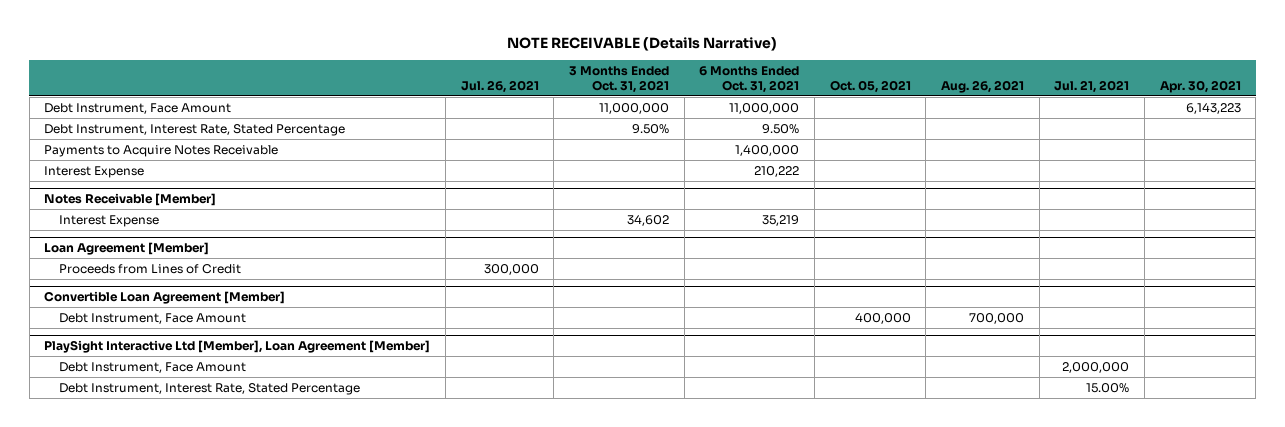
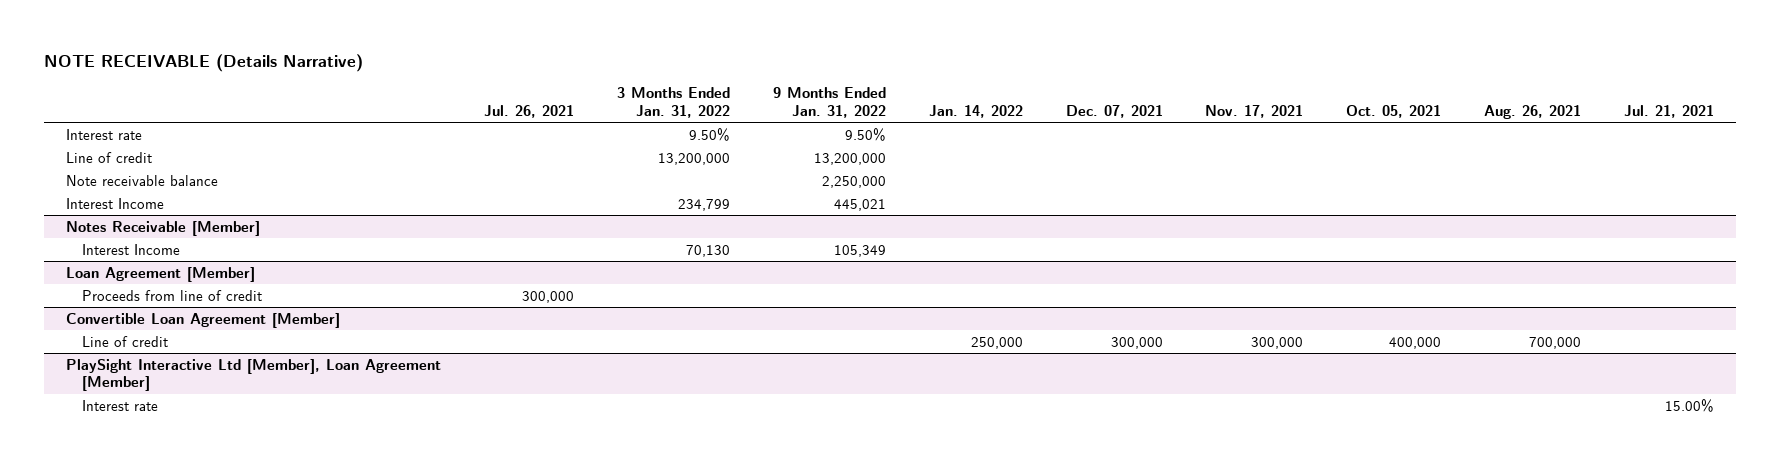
- | Jul. 26, 2021 | 3 Months Ended Oct. 31, 2021 | 6 Months Ended Oct. 31, 2021 | Oct. 05, 2021 | Aug. 26, 2021 | Jul. 21, 2021 | Apr. 30, 2021
+ | Jul. 26, 2021 | 3 Months Ended Jan. 31, 2022 | 9 Months Ended Jan. 31, 2022 | Jan. 14, 2022 | Dec. 07, 2021 | Nov. 17, 2021 | Oct. 05, 2021 | Aug. 26, 2021 | Jul. 21, 2021
- Debt Instrument, Face Amount | | 11,000,000 | 11,000,000 | | | | 6,143,223
- Debt Instrument, Interest Rate, Stated Percentage | | 9.50% | 9.50% | | | |
- Payments to Acquire Notes Receivable | | | 1,400,000 | | | |
- Interest Expense | | | 210,222 | | | |
+ Interest rate | | 9.50% | 9.50% | | | | | |
+ Line of credit | | 13,200,000 | 13,200,000 | | | | | |
+ Note receivable balance | | | 2,250,000 | | | | | |
+ Interest Income | | 234,799 | 445,021 | | | | | |
@ Notes Receivable [Member]
- Interest Expense | | 34,602 | 35,219 | | | |
+ Interest Income | | 70,130 | 105,349 | | | | | |
@ Loan Agreement [Member]
- Proceeds from Lines of Credit | 300,000 | | | | | |
+ Proceeds from line of credit | 300,000 | | | | | | | |
@ Convertible Loan Agreement [Member]
- Debt Instrument, Face Amount | | | | 400,000 | 700,000 | |
+ Line of credit | | | | 250,000 | 300,000 | 300,000 | 400,000 | 700,000 |
@ PlaySight Interactive Ltd [Member], Loan Agreement [Member]
- Debt Instrument, Face Amount | | | | | | 2,000,000 |
- Debt Instrument, Interest Rate, Stated Percentage | | | | | | 15.00% |
+ Interest rate | | | | | | | | | 15.00%

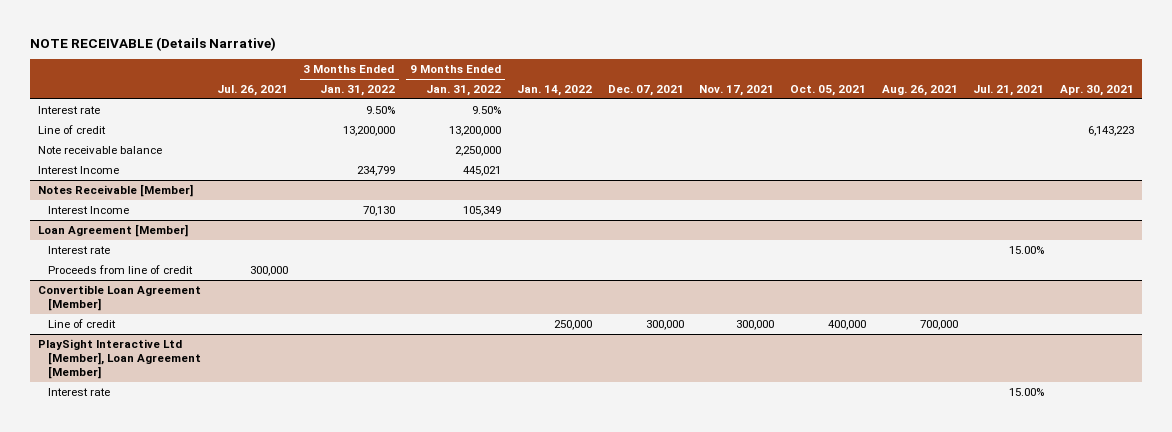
- | Jul. 26, 2021 | 3 Months Ended Jan. 31, 2022 | 9 Months Ended Jan. 31, 2022 | Jan. 14, 2022 | Dec. 07, 2021 | Nov. 17, 2021 | Oct. 05, 2021 | Aug. 26, 2021 | Jul. 21, 2021
+ | Jul. 26, 2021 | 3 Months Ended Jan. 31, 2022 | 9 Months Ended Jan. 31, 2022 | Jan. 14, 2022 | Dec. 07, 2021 | Nov. 17, 2021 | Oct. 05, 2021 | Aug. 26, 2021 | Jul. 21, 2021 | Apr. 30, 2021
@ Loan Agreement [Member]
+ Interest rate | | | | | | | | | 15.00% |

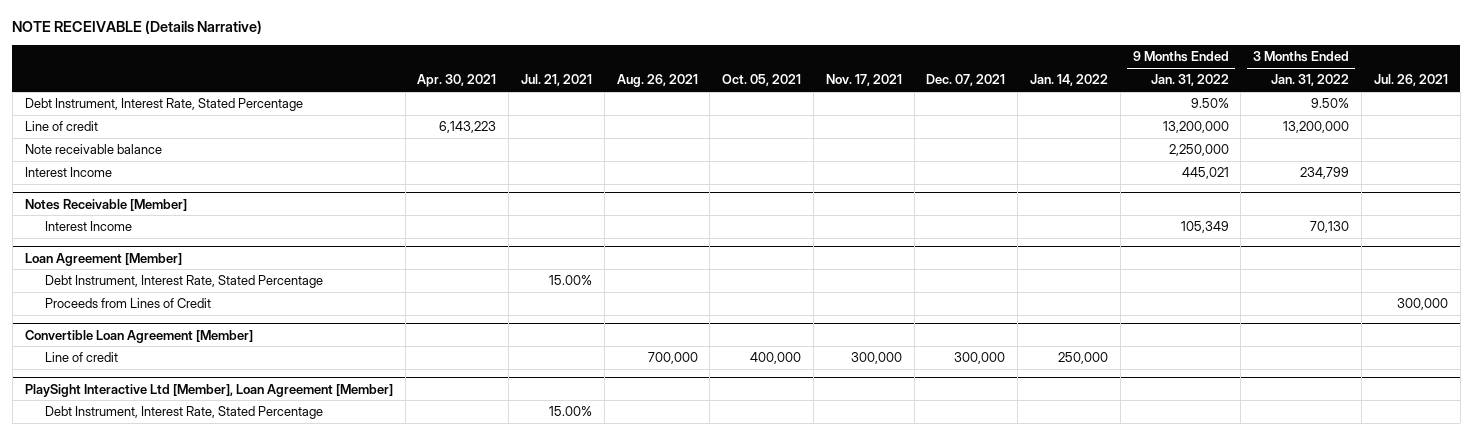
- | Jul. 26, 2021 | 3 Months Ended Jan. 31, 2022 | 9 Months Ended Jan. 31, 2022 | Jan. 14, 2022 | Dec. 07, 2021 | Nov. 17, 2021 | Oct. 05, 2021 | Aug. 26, 2021 | Jul. 21, 2021 | Apr. 30, 2021
+ | Apr. 30, 2021 | Jul. 21, 2021 | Aug. 26, 2021 | Oct. 05, 2021 | Nov. 17, 2021 | Dec. 07, 2021 | Jan. 14, 2022 | 9 Months Ended Jan. 31, 2022 | 3 Months Ended Jan. 31, 2022 | Jul. 26, 2021
- Interest rate | | 9.50% | 9.50% | | | | | | |
+ Debt Instrument, Interest Rate, Stated Percentage | | | | | | | | 9.50% | 9.50% |
@ Loan Agreement [Member]
- Interest rate | | | | | | | | | 15.00% |
- Proceeds from line of credit | 300,000 | | | | | | | | |
+ Debt Instrument, Interest Rate, Stated Percentage | | 15.00% | | | | | | | |
+ Proceeds from Lines of Credit | | | | | | | | | | 300,000
@ PlaySight Interactive Ltd [Member], Loan Agreement [Member]
- Interest rate | | | | | | | | | 15.00% |
+ Debt Instrument, Interest Rate, Stated Percentage | | 15.00% | | | | | | | |

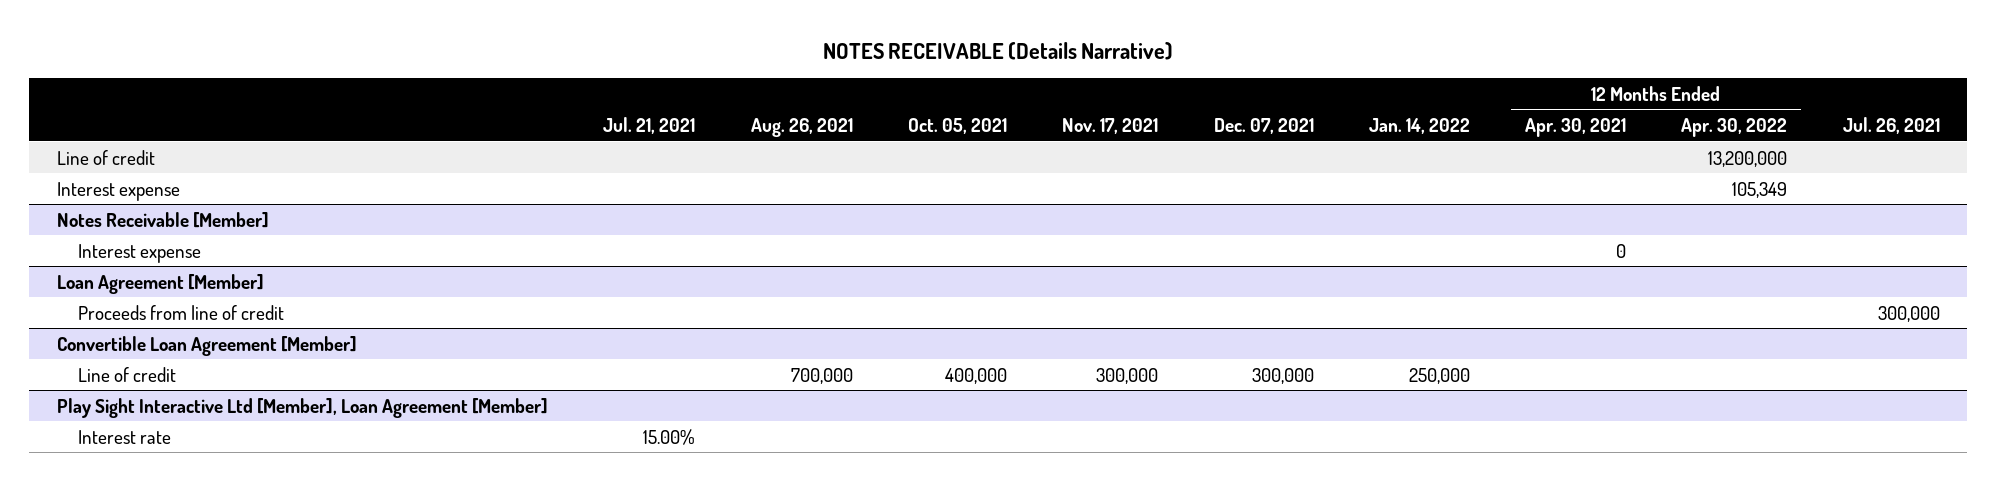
- NOTE RECEIVABLE (Details Narrative)
+ NOTES RECEIVABLE (Details Narrative)
- | Apr. 30, 2021 | Jul. 21, 2021 | Aug. 26, 2021 | Oct. 05, 2021 | Nov. 17, 2021 | Dec. 07, 2021 | Jan. 14, 2022 | 9 Months Ended Jan. 31, 2022 | 3 Months Ended Jan. 31, 2022 | Jul. 26, 2021
+ | Jul. 21, 2021 | Aug. 26, 2021 | Oct. 05, 2021 | Nov. 17, 2021 | Dec. 07, 2021 | Jan. 14, 2022 | 12 Months Ended Apr. 30, 2021 | 12 Months Ended Apr. 30, 2022 | Jul. 26, 2021
- Debt Instrument, Interest Rate, Stated Percentage | | | | | | | | 9.50% | 9.50% |
- Note receivable balance | | | | | | | | 2,250,000 | |
- Interest Income | | | | | | | | 445,021 | 234,799 |
+ Interest expense | | | | | | | | 105,349 |
@ Notes Receivable [Member]
- Interest Income | | | | | | | | 105,349 | 70,130 |
+ Interest expense | | | | | | | 0 | |
@ Loan Agreement [Member]
- Debt Instrument, Interest Rate, Stated Percentage | | 15.00% | | | | | | | |
- Proceeds from Lines of Credit | | | | | | | | | | 300,000
+ Proceeds from line of credit | | | | | | | | | 300,000
- PlaySight Interactive Ltd [Member], Loan Agreement [Member]
- Debt Instrument, Interest Rate, Stated Percentage | | 15.00% | | | | | | | |
+ Play Sight Interactive Ltd [Member], Loan Agreement [Member]
+ Interest rate | 15.00% | | | | | | | |

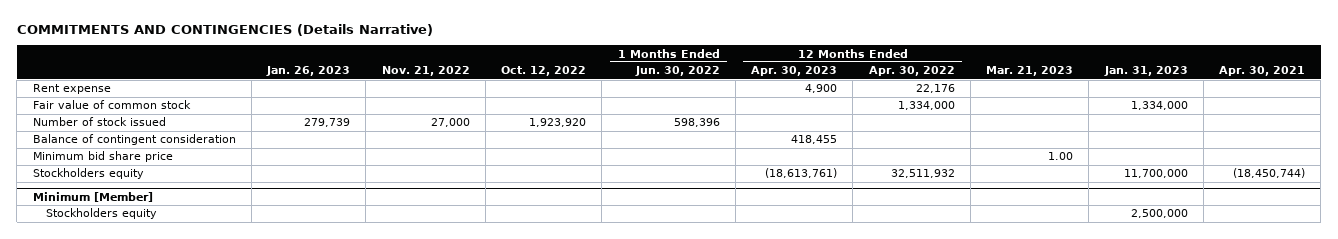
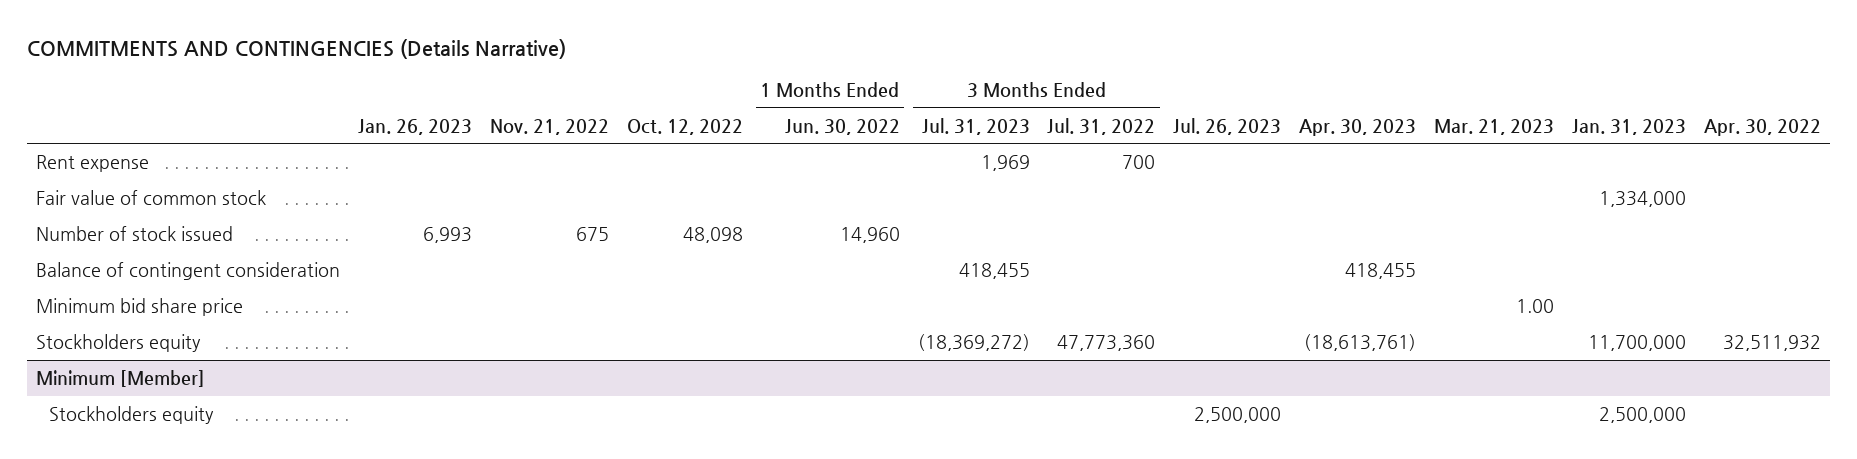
- | Jan. 26, 2023 | Nov. 21, 2022 | Oct. 12, 2022 | 1 Months Ended Jun. 30, 2022 | 12 Months Ended Apr. 30, 2023 | 12 Months Ended Apr. 30, 2022 | Mar. 21, 2023 | Jan. 31, 2023 | Apr. 30, 2021
+ | Jan. 26, 2023 | Nov. 21, 2022 | Oct. 12, 2022 | 1 Months Ended Jun. 30, 2022 | 3 Months Ended Jul. 31, 2023 | 3 Months Ended Jul. 31, 2022 | Jul. 26, 2023 | Apr. 30, 2023 | Mar. 21, 2023 | Jan. 31, 2023 | Apr. 30, 2022
- Number of stock issued | 279,739 | 27,000 | 1,923,920 | 598,396 | | | | |
+ Number of stock issued | 6,993 | 675 | 48,098 | 14,960 | | | | | | |

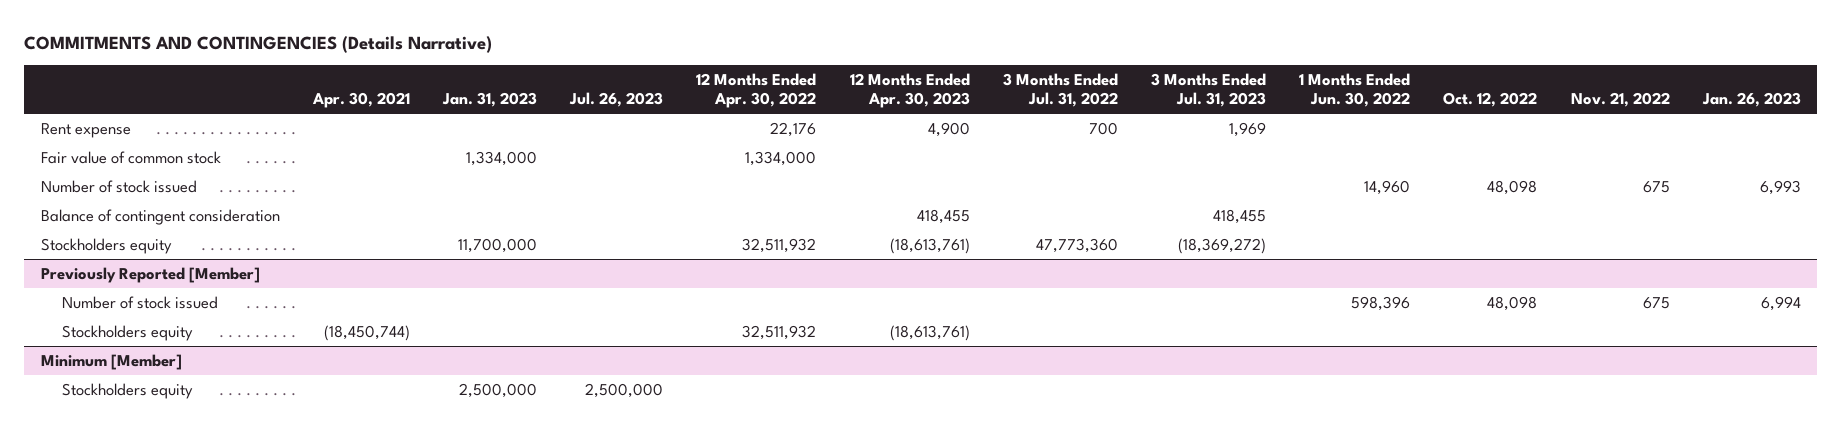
- | Jan. 26, 2023 | Nov. 21, 2022 | Oct. 12, 2022 | 1 Months Ended Jun. 30, 2022 | 3 Months Ended Jul. 31, 2023 | 3 Months Ended Jul. 31, 2022 | Jul. 26, 2023 | Apr. 30, 2023 | Mar. 21, 2023 | Jan. 31, 2023 | Apr. 30, 2022
+ | Apr. 30, 2021 | Jan. 31, 2023 | Jul. 26, 2023 | 12 Months Ended Apr. 30, 2022 | 12 Months Ended Apr. 30, 2023 | 3 Months Ended Jul. 31, 2022 | 3 Months Ended Jul. 31, 2023 | 1 Months Ended Jun. 30, 2022 | Oct. 12, 2022 | Nov. 21, 2022 | Jan. 26, 2023
- Minimum bid share price | | | | | | | | | 1.00 | |
+ Previously Reported [Member]
+ Number of stock issued | | | | | | | | 598,396 | 48,098 | 675 | 6,994
+ Stockholders equity | (18,450,744) | | | 32,511,932 | (18,613,761) | | | | | |

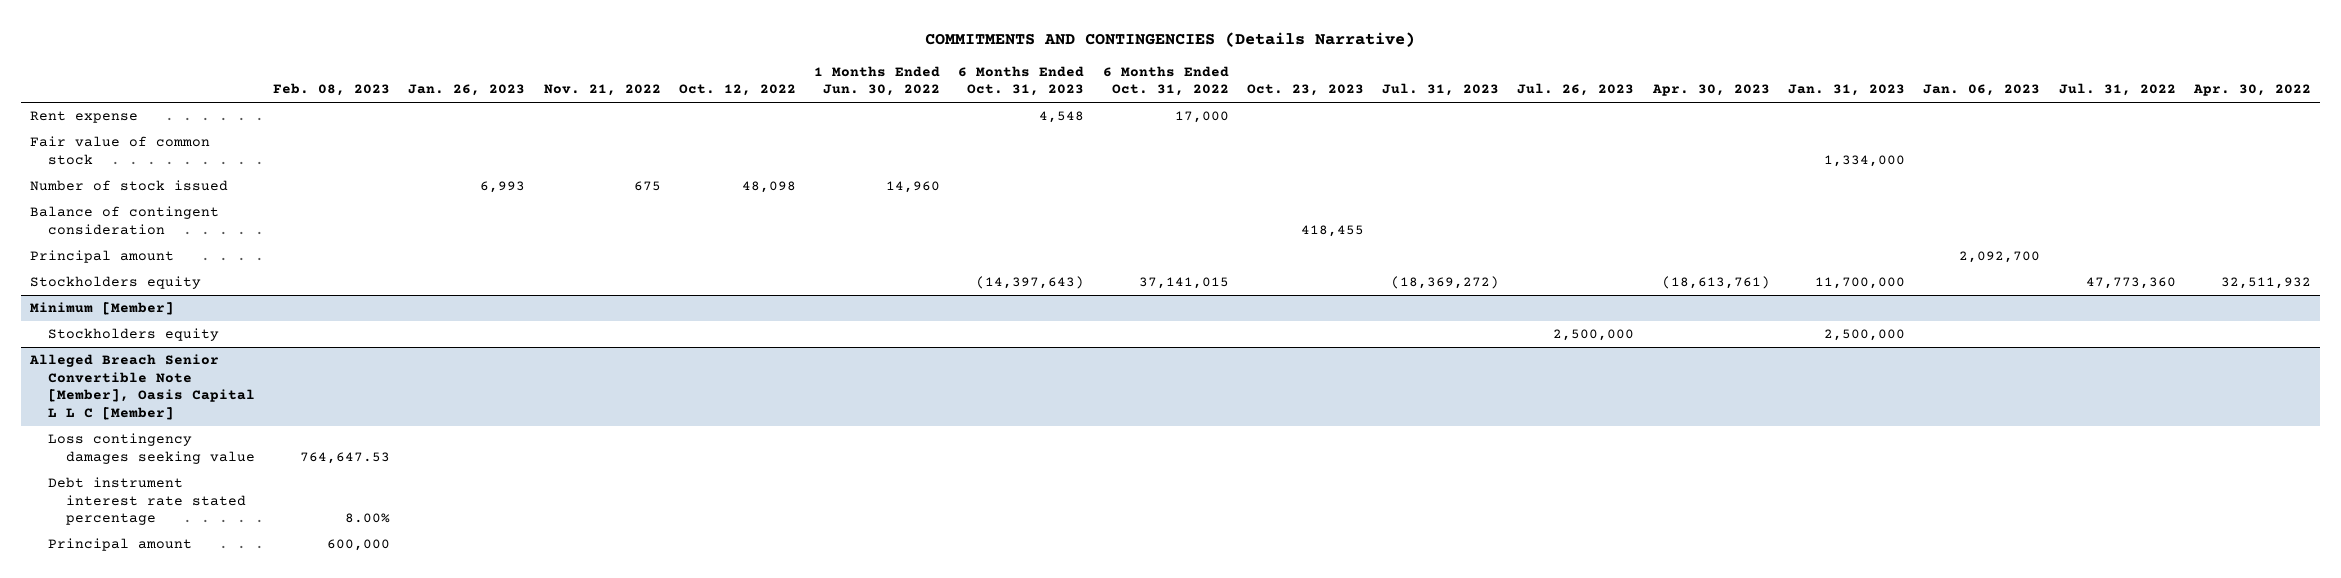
- | Apr. 30, 2021 | Jan. 31, 2023 | Jul. 26, 2023 | 12 Months Ended Apr. 30, 2022 | 12 Months Ended Apr. 30, 2023 | 3 Months Ended Jul. 31, 2022 | 3 Months Ended Jul. 31, 2023 | 1 Months Ended Jun. 30, 2022 | Oct. 12, 2022 | Nov. 21, 2022 | Jan. 26, 2023
+ | Feb. 08, 2023 | Jan. 26, 2023 | Nov. 21, 2022 | Oct. 12, 2022 | 1 Months Ended Jun. 30, 2022 | 6 Months Ended Oct. 31, 2023 | 6 Months Ended Oct. 31, 2022 | Oct. 23, 2023 | Jul. 31, 2023 | Jul. 26, 2023 | Apr. 30, 2023 | Jan. 31, 2023 | Jan. 06, 2023 | Jul. 31, 2022 | Apr. 30, 2022
+ Principal amount | | | | | | | | | | | | | 2,092,700 | |
- Previously Reported [Member]
- Number of stock issued | | | | | | | | 598,396 | 48,098 | 675 | 6,994
- Stockholders equity | (18,450,744) | | | 32,511,932 | (18,613,761) | | | | | |
+ Alleged Breach Senior Convertible Note [Member], Oasis Capital L L C [Member]
+ Loss contingency damages seeking value | 764,647.53 | | | | | | | | | | | | | |
+ Debt instrument interest rate stated percentage | 8.00% | | | | | | | | | | | | | |
+ Principal amount | 600,000 | | | | | | | | | | | | | |

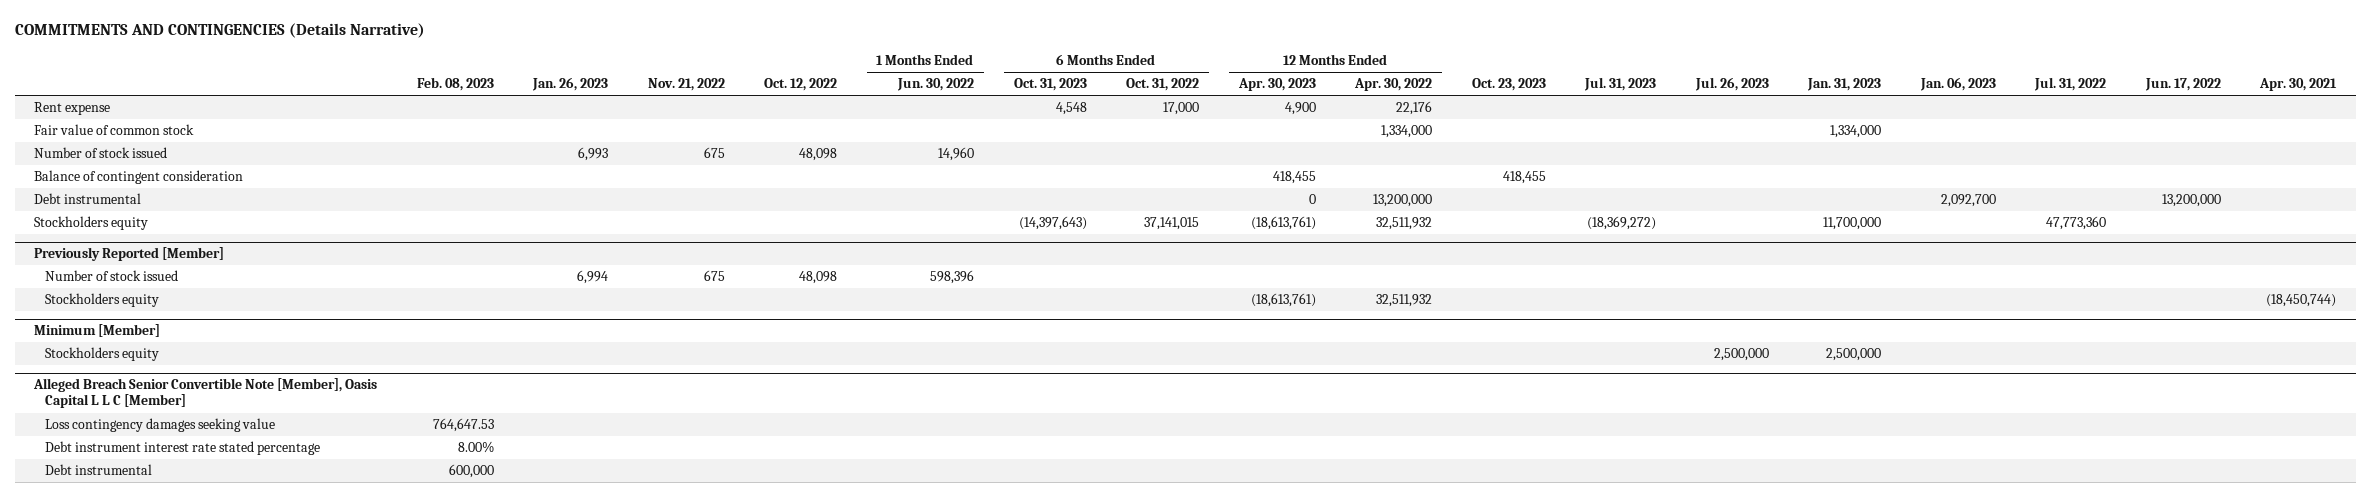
- | Feb. 08, 2023 | Jan. 26, 2023 | Nov. 21, 2022 | Oct. 12, 2022 | 1 Months Ended Jun. 30, 2022 | 6 Months Ended Oct. 31, 2023 | 6 Months Ended Oct. 31, 2022 | Oct. 23, 2023 | Jul. 31, 2023 | Jul. 26, 2023 | Apr. 30, 2023 | Jan. 31, 2023 | Jan. 06, 2023 | Jul. 31, 2022 | Apr. 30, 2022
+ | Feb. 08, 2023 | Jan. 26, 2023 | Nov. 21, 2022 | Oct. 12, 2022 | 1 Months Ended Jun. 30, 2022 | 6 Months Ended Oct. 31, 2023 | 6 Months Ended Oct. 31, 2022 | 12 Months Ended Apr. 30, 2023 | 12 Months Ended Apr. 30, 2022 | Oct. 23, 2023 | Jul. 31, 2023 | Jul. 26, 2023 | Jan. 31, 2023 | Jan. 06, 2023 | Jul. 31, 2022 | Jun. 17, 2022 | Apr. 30, 2021
- Principal amount | | | | | | | | | | | | | 2,092,700 | |
+ Debt instrumental | | | | | | | | 0 | 13,200,000 | | | | | 2,092,700 | | 13,200,000 |
+ Previously Reported [Member]
+ Number of stock issued | | 6,994 | 675 | 48,098 | 598,396 | | | | | | | | | | | |
+ Stockholders equity | | | | | | | | (18,613,761) | 32,511,932 | | | | | | | | (18,450,744)
@ Alleged Breach Senior Convertible Note [Member], Oasis Capital L L C [Member]
- Principal amount | 600,000 | | | | | | | | | | | | | |
+ Debt instrumental | 600,000 | | | | | | | | | | | | | | | |

